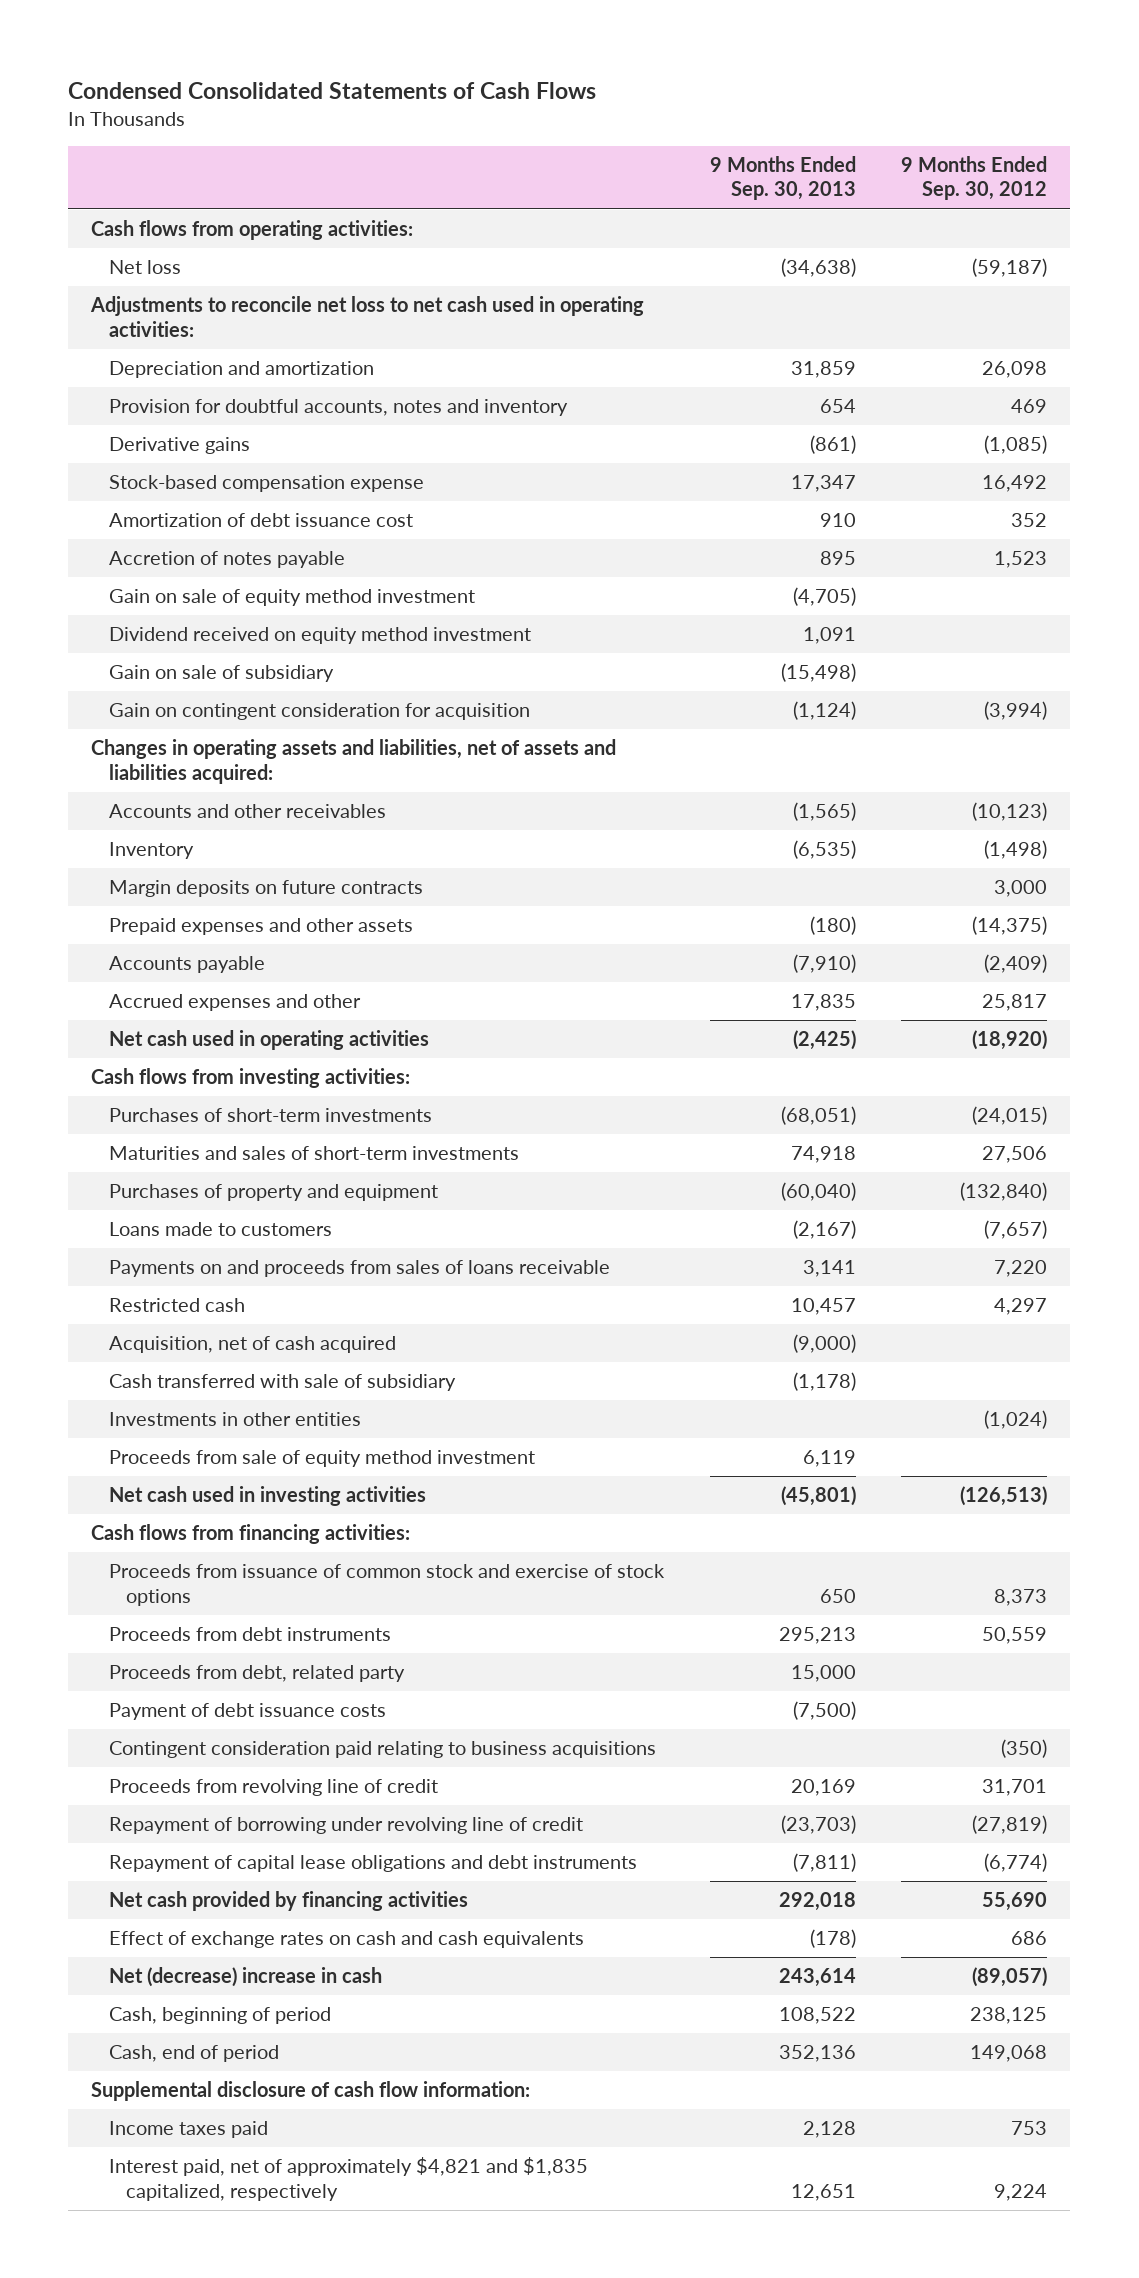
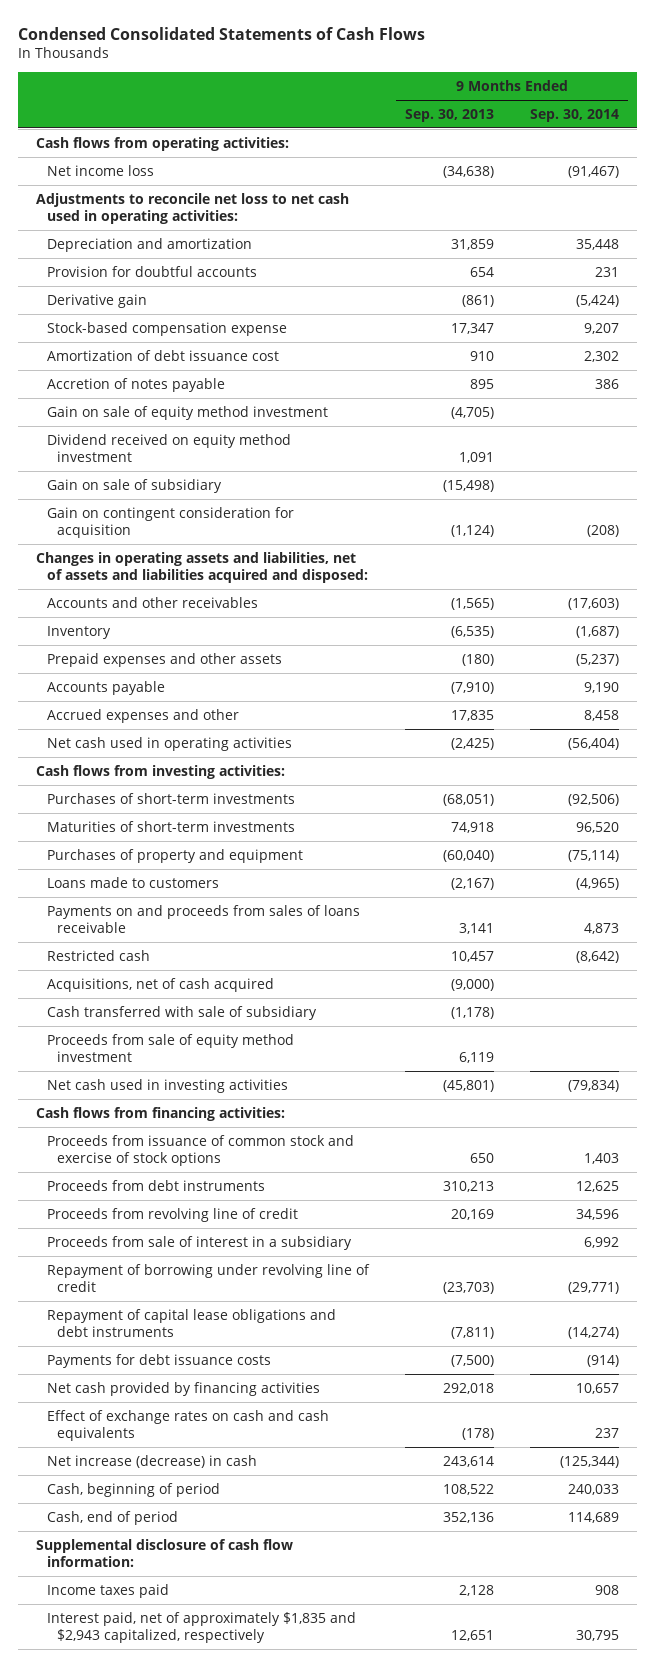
- | 9 Months Ended Sep. 30, 2013 | 9 Months Ended Sep. 30, 2012
+ | 9 Months Ended Sep. 30, 2013 | 9 Months Ended Sep. 30, 2014
- Net loss | (34,638) | (59,187)
+ Net income loss | (34,638) | (91,467)
- Provision for doubtful accounts, notes and inventory | 654 | 469
- Derivative gains | (861) | (1,085)
+ Provision for doubtful accounts | 654 | 231
+ Derivative gain | (861) | (5,424)
- Changes in operating assets and liabilities, net of assets and liabilities acquired:
+ Changes in operating assets and liabilities, net of assets and liabilities acquired and disposed:
- Margin deposits on future contracts | | 3,000
- Maturities and sales of short-term investments | 74,918 | 27,506
+ Maturities of short-term investments | 74,918 | 96,520
- Acquisition, net of cash acquired | (9,000) |
+ Acquisitions, net of cash acquired | (9,000) |
- Investments in other entities | | (1,024)
- Proceeds from debt instruments | 295,213 | 50,559
- Proceeds from debt, related party | 15,000 |
- Payment of debt issuance costs | (7,500) |
- Contingent consideration paid relating to business acquisitions | | (350)
+ Proceeds from debt instruments | 310,213 | 12,625
+ Proceeds from sale of interest in a subsidiary | | 6,992
+ Payments for debt issuance costs | (7,500) | (914)
- Net (decrease) increase in cash | 243,614 | (89,057)
+ Net increase (decrease) in cash | 243,614 | (125,344)
- Interest paid, net of approximately $4,821 and $1,835 capitalized, respectively | 12,651 | 9,224
+ Interest paid, net of approximately $1,835 and $2,943 capitalized, respectively | 12,651 | 30,795

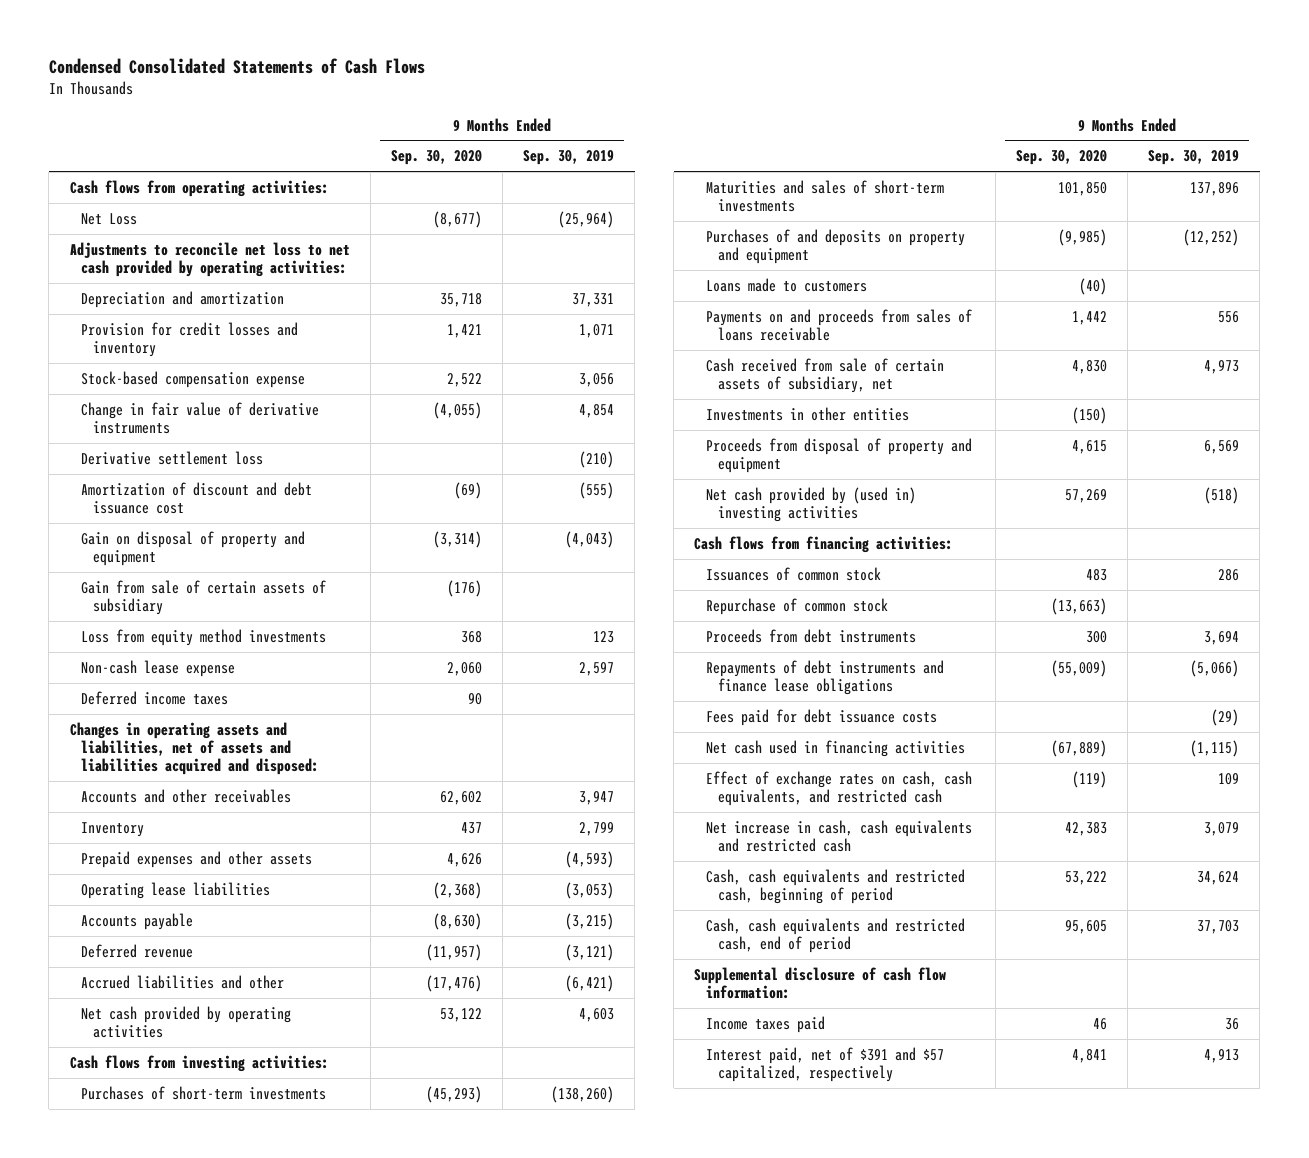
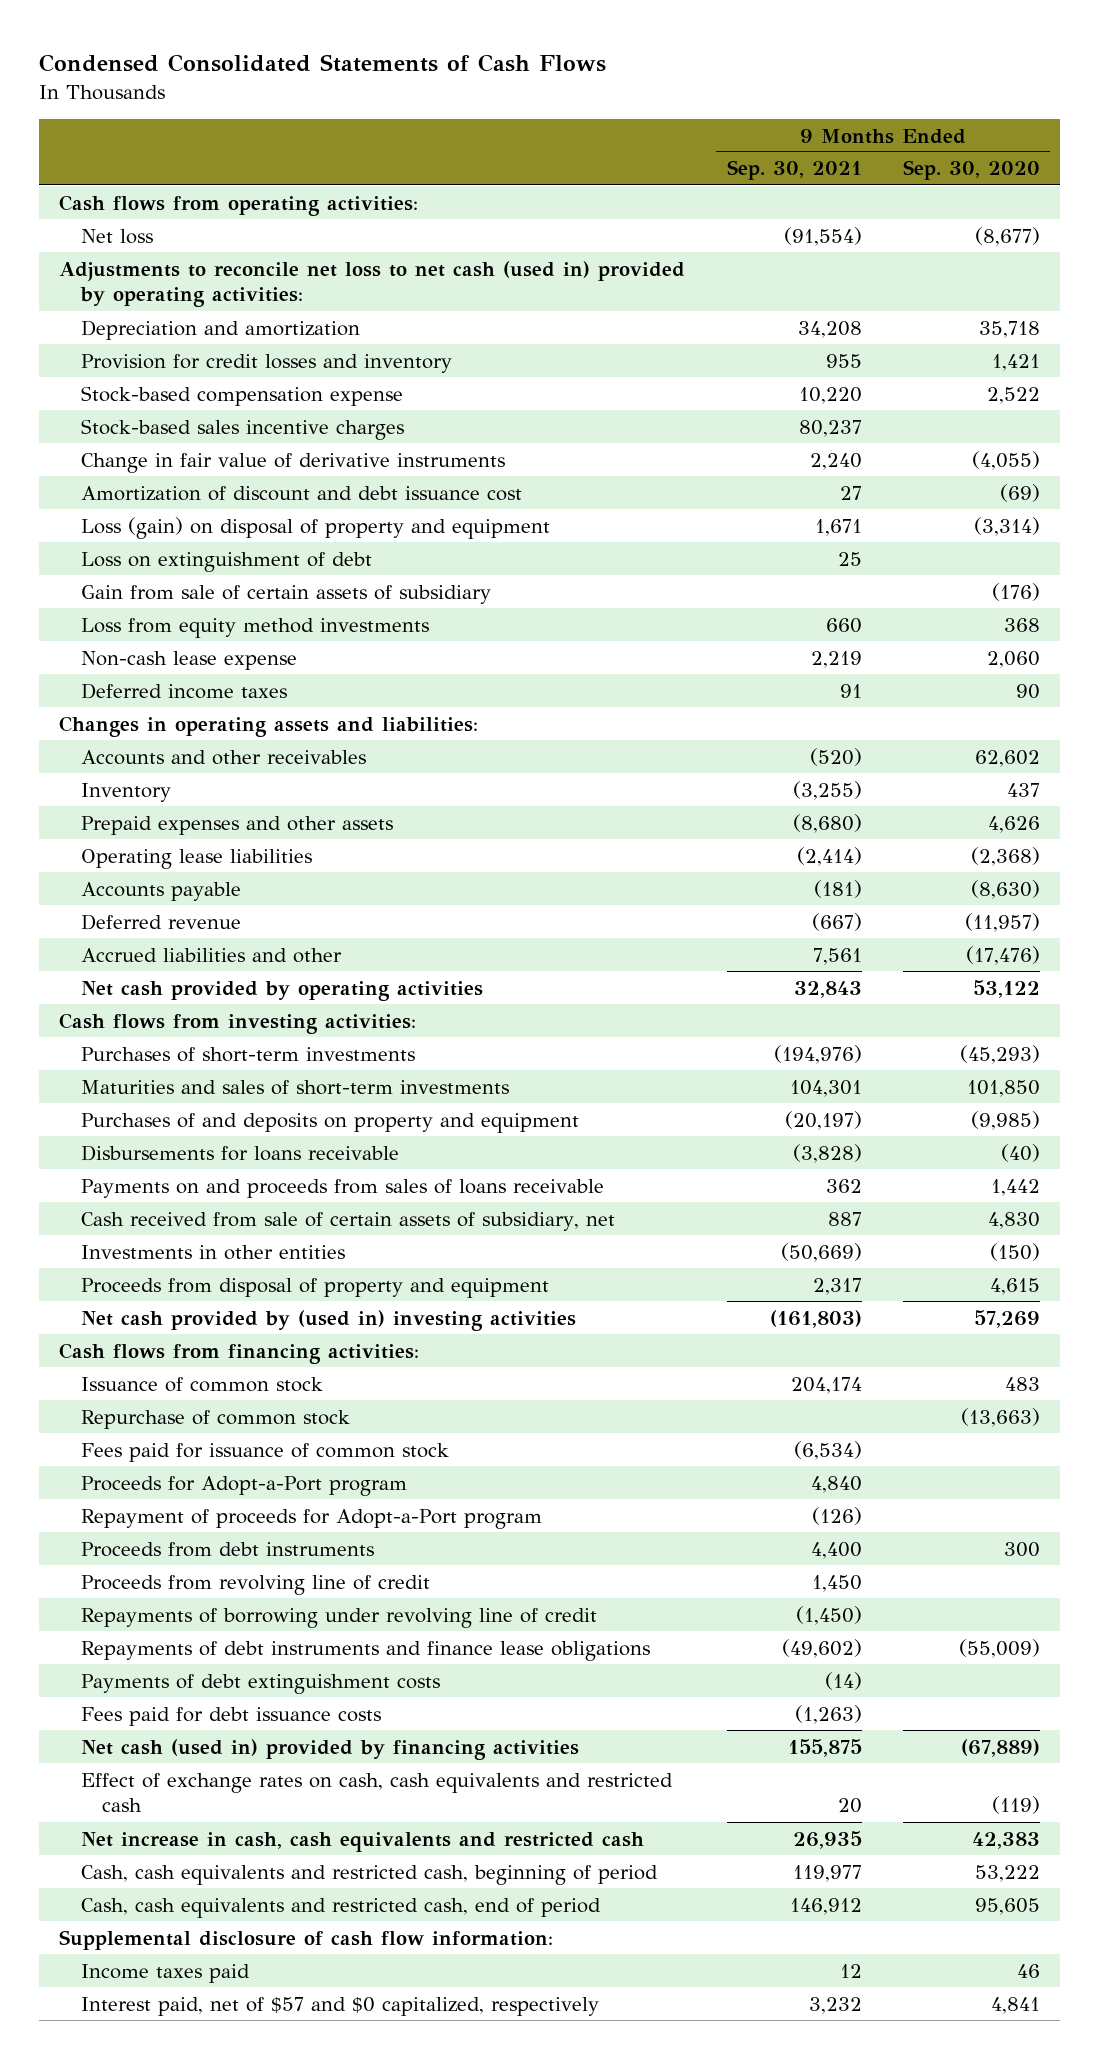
- | 9 Months Ended Sep. 30, 2020 | 9 Months Ended Sep. 30, 2019
+ | 9 Months Ended Sep. 30, 2021 | 9 Months Ended Sep. 30, 2020
- Net Loss | (8,677) | (25,964)
- Adjustments to reconcile net loss to net cash provided by operating activities:
+ Net loss | (91,554) | (8,677)
+ Adjustments to reconcile net loss to net cash (used in) provided by operating activities:
+ Stock-based sales incentive charges | 80,237 |
- Derivative settlement loss | | (210)
- Gain on disposal of property and equipment | (3,314) | (4,043)
+ Loss (gain) on disposal of property and equipment | 1,671 | (3,314)
+ Loss on extinguishment of debt | 25 |
- Changes in operating assets and liabilities, net of assets and liabilities acquired and disposed:
+ Changes in operating assets and liabilities:
- Loans made to customers | (40) |
+ Disbursements for loans receivable | (3,828) | (40)
- Issuances of common stock | 483 | 286
+ Issuance of common stock | 204,174 | 483
+ Fees paid for issuance of common stock | (6,534) |
+ Proceeds for Adopt-a-Port program | 4,840 |
+ Repayment of proceeds for Adopt-a-Port program | (126) |
+ Proceeds from revolving line of credit | 1,450 |
+ Repayments of borrowing under revolving line of credit | (1,450) |
+ Payments of debt extinguishment costs | (14) |
- Net cash used in financing activities | (67,889) | (1,115)
- Effect of exchange rates on cash, cash equivalents, and restricted cash | (119) | 109
+ Net cash (used in) provided by financing activities | 155,875 | (67,889)
+ Effect of exchange rates on cash, cash equivalents and restricted cash | 20 | (119)
- Interest paid, net of $391 and $57 capitalized, respectively | 4,841 | 4,913
+ Interest paid, net of $57 and $0 capitalized, respectively | 3,232 | 4,841

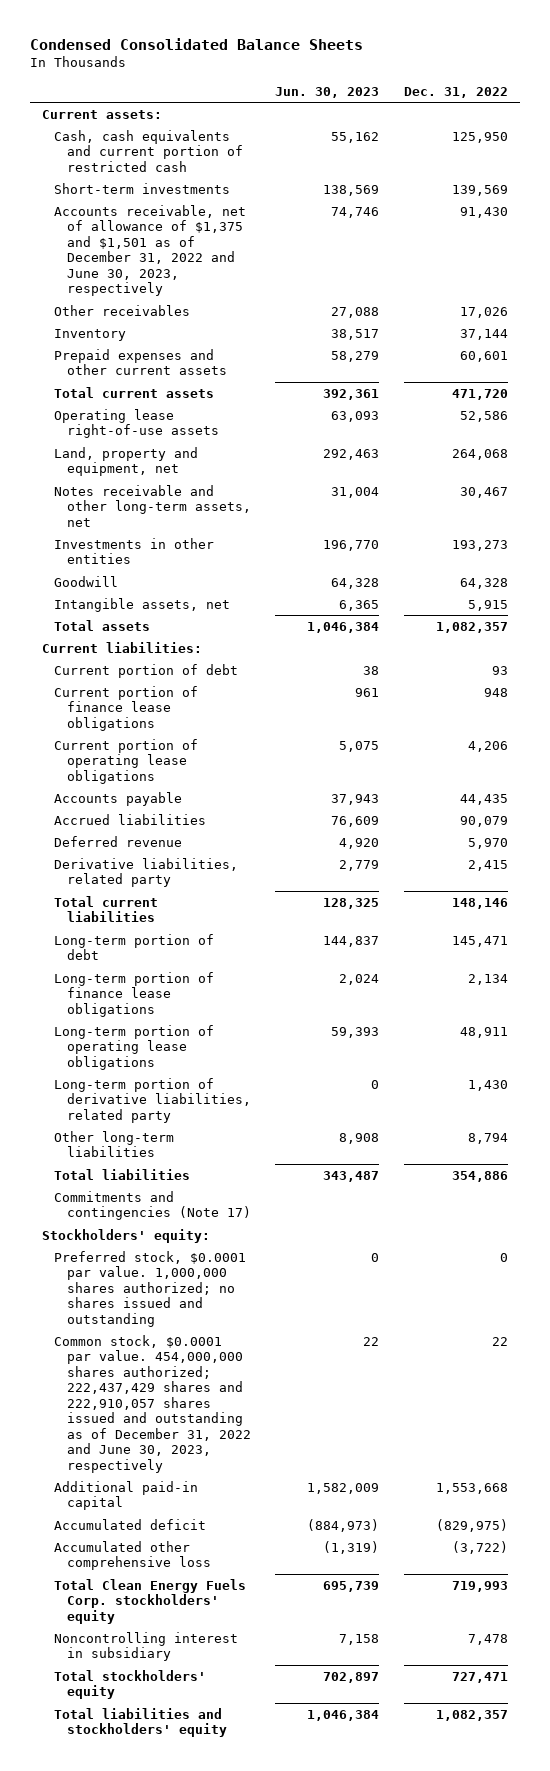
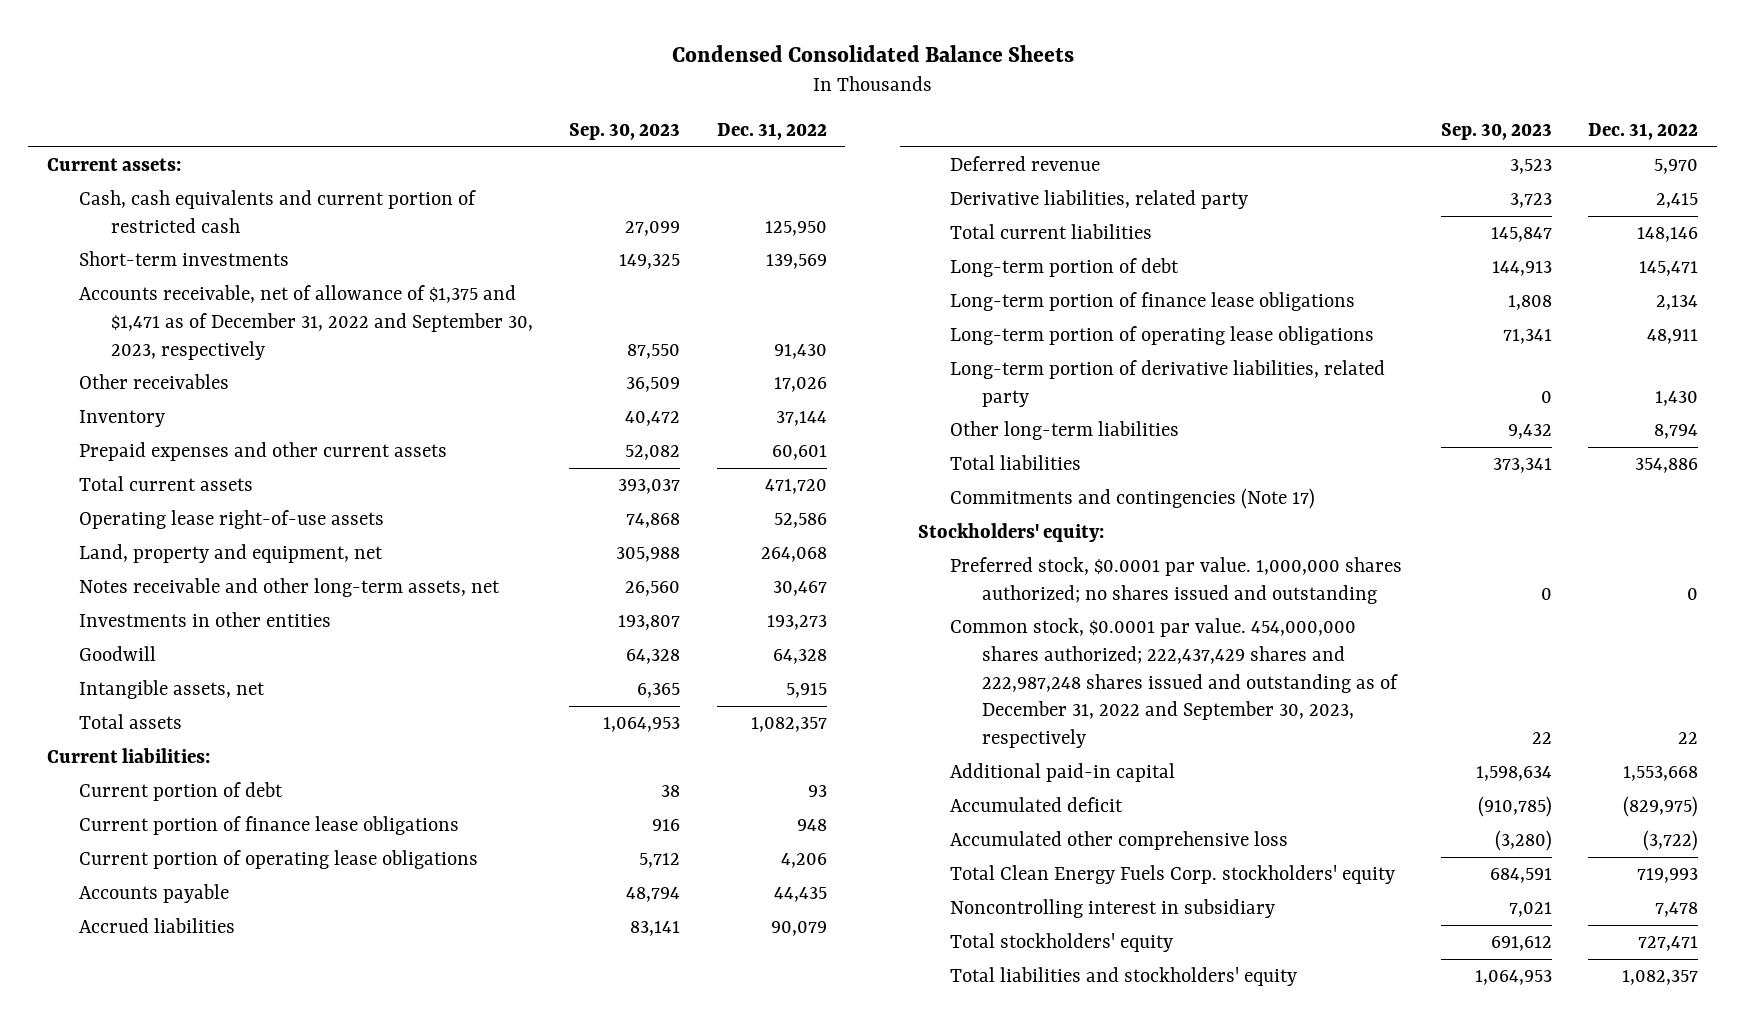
- | Jun. 30, 2023 | Dec. 31, 2022
+ | Sep. 30, 2023 | Dec. 31, 2022
- Accounts receivable, net of allowance of $1,375 and $1,501 as of December 31, 2022 and June 30, 2023, respectively | 74,746 | 91,430
+ Accounts receivable, net of allowance of $1,375 and $1,471 as of December 31, 2022 and September 30, 2023, respectively | 87,550 | 91,430
- Common stock, $0.0001 par value. 454,000,000 shares authorized; 222,437,429 shares and 222,910,057 shares issued and outstanding as of December 31, 2022 and June 30, 2023, respectively | 22 | 22
+ Common stock, $0.0001 par value. 454,000,000 shares authorized; 222,437,429 shares and 222,987,248 shares issued and outstanding as of December 31, 2022 and September 30, 2023, respectively | 22 | 22

